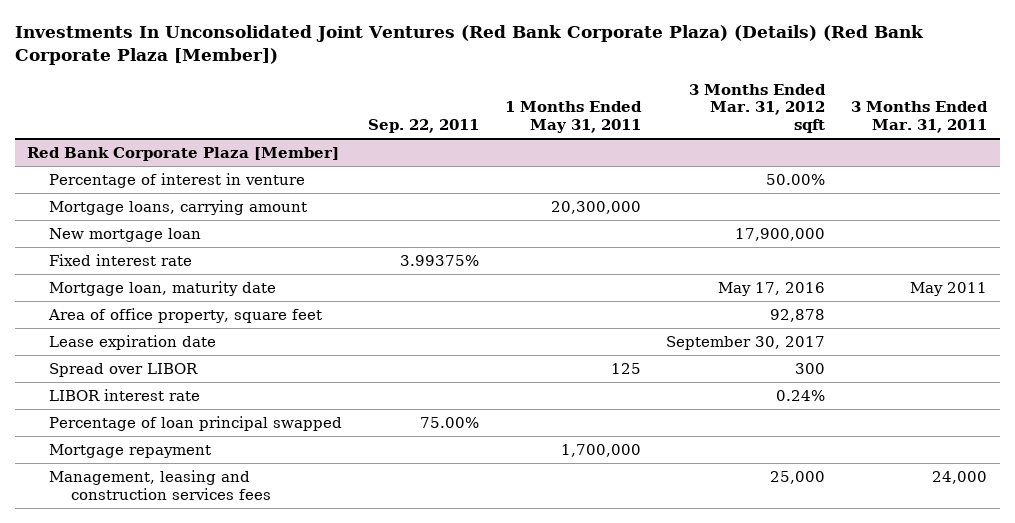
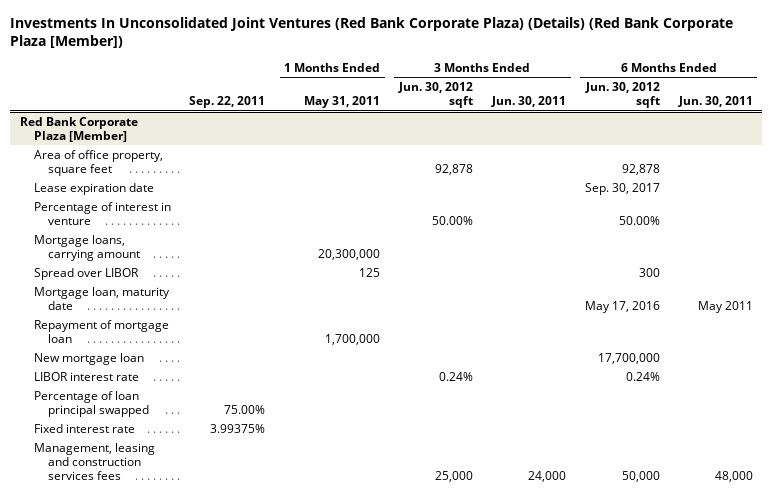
- | Sep. 22, 2011 | 1 Months Ended May 31, 2011 | 3 Months Ended Mar. 31, 2012 sqft | 3 Months Ended Mar. 31, 2011
+ | Sep. 22, 2011 | 1 Months Ended May 31, 2011 | 3 Months Ended Jun. 30, 2012 sqft | 3 Months Ended Jun. 30, 2011 | 6 Months Ended Jun. 30, 2012 sqft | 6 Months Ended Jun. 30, 2011
@ Red Bank Corporate Plaza [Member]
moved down: Percentage of interest in venture | | | 50.00% | | 50.00% |
moved down: Mortgage loans, carrying amount | | 20,300,000 | | | |
moved down: Mortgage loan, maturity date | | | | | May 17, 2016 | May 2011
+ Repayment of mortgage loan | | 1,700,000 | | | |
moved down: New mortgage loan | | | | | 17,700,000 |
- Mortgage repayment | | 1,700,000 | |
moved down: Fixed interest rate | 3.99375% | | | | |

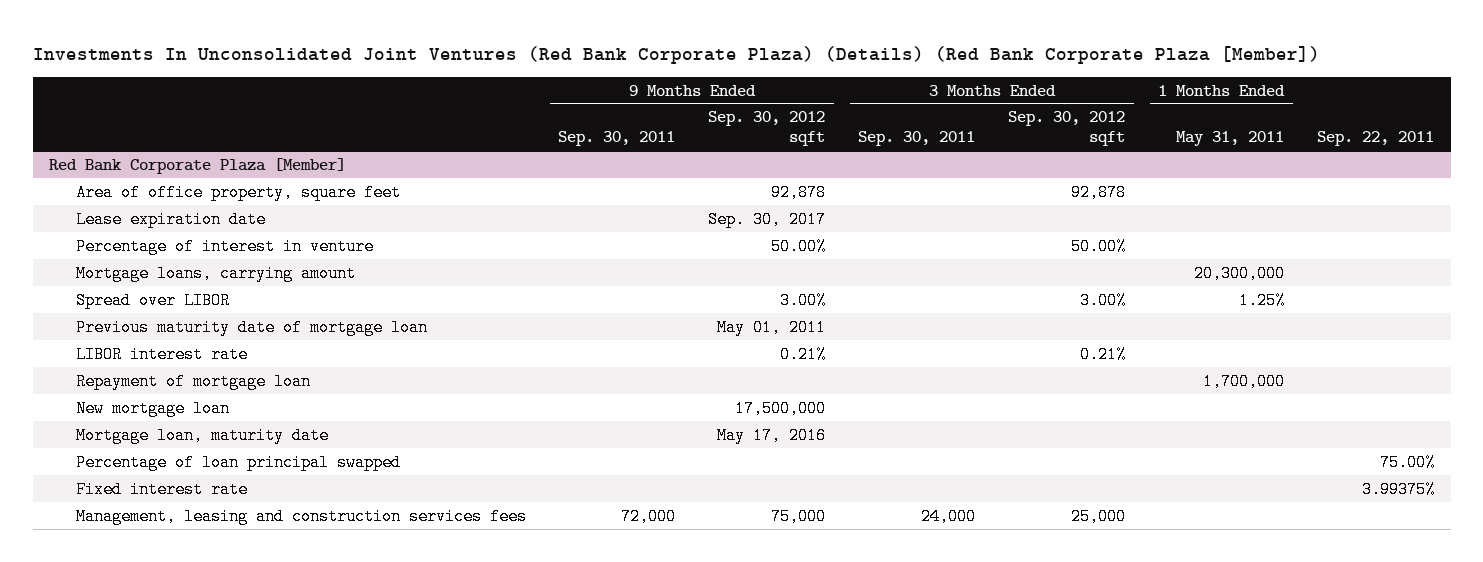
- | Sep. 22, 2011 | 1 Months Ended May 31, 2011 | 3 Months Ended Jun. 30, 2012 sqft | 3 Months Ended Jun. 30, 2011 | 6 Months Ended Jun. 30, 2012 sqft | 6 Months Ended Jun. 30, 2011
+ | 9 Months Ended Sep. 30, 2011 | 9 Months Ended Sep. 30, 2012 sqft | 3 Months Ended Sep. 30, 2011 | 3 Months Ended Sep. 30, 2012 sqft | 1 Months Ended May 31, 2011 | Sep. 22, 2011
@ Red Bank Corporate Plaza [Member]
- Spread over LIBOR | | 125 | | | 300 |
+ Spread over LIBOR | | 3.00% | | 3.00% | 1.25% |
+ Previous maturity date of mortgage loan | | May 01, 2011 | | | |
moved up: LIBOR interest rate | | 0.21% | | 0.21% | |
moved down: Mortgage loan, maturity date | | May 17, 2016 | | | |

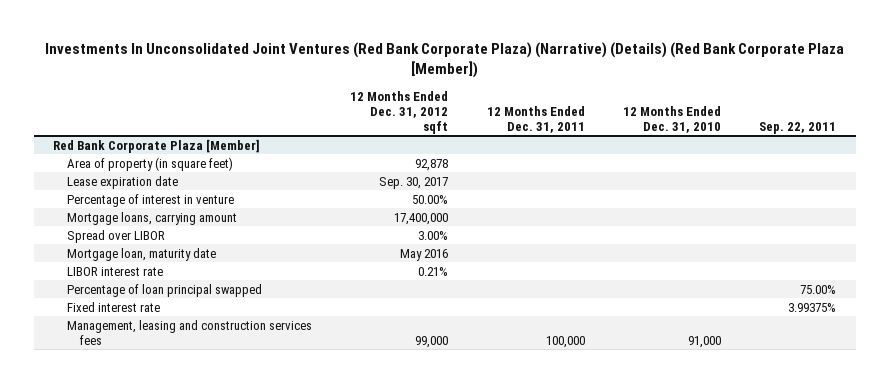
- Investments In Unconsolidated Joint Ventures (Red Bank Corporate Plaza) (Details) (Red Bank Corporate Plaza [Member])
+ Investments In Unconsolidated Joint Ventures (Red Bank Corporate Plaza) (Narrative) (Details) (Red Bank Corporate Plaza [Member])
- | 9 Months Ended Sep. 30, 2011 | 9 Months Ended Sep. 30, 2012 sqft | 3 Months Ended Sep. 30, 2011 | 3 Months Ended Sep. 30, 2012 sqft | 1 Months Ended May 31, 2011 | Sep. 22, 2011
+ | 12 Months Ended Dec. 31, 2012 sqft | 12 Months Ended Dec. 31, 2011 | 12 Months Ended Dec. 31, 2010 | Sep. 22, 2011
@ Red Bank Corporate Plaza [Member]
- Area of office property, square feet | | 92,878 | | 92,878 | |
+ Area of property (in square feet) | 92,878 | | |
- Previous maturity date of mortgage loan | | May 01, 2011 | | | |
- Repayment of mortgage loan | | | | | 1,700,000 |
- New mortgage loan | | 17,500,000 | | | |
moved down: LIBOR interest rate | 0.21% | | |

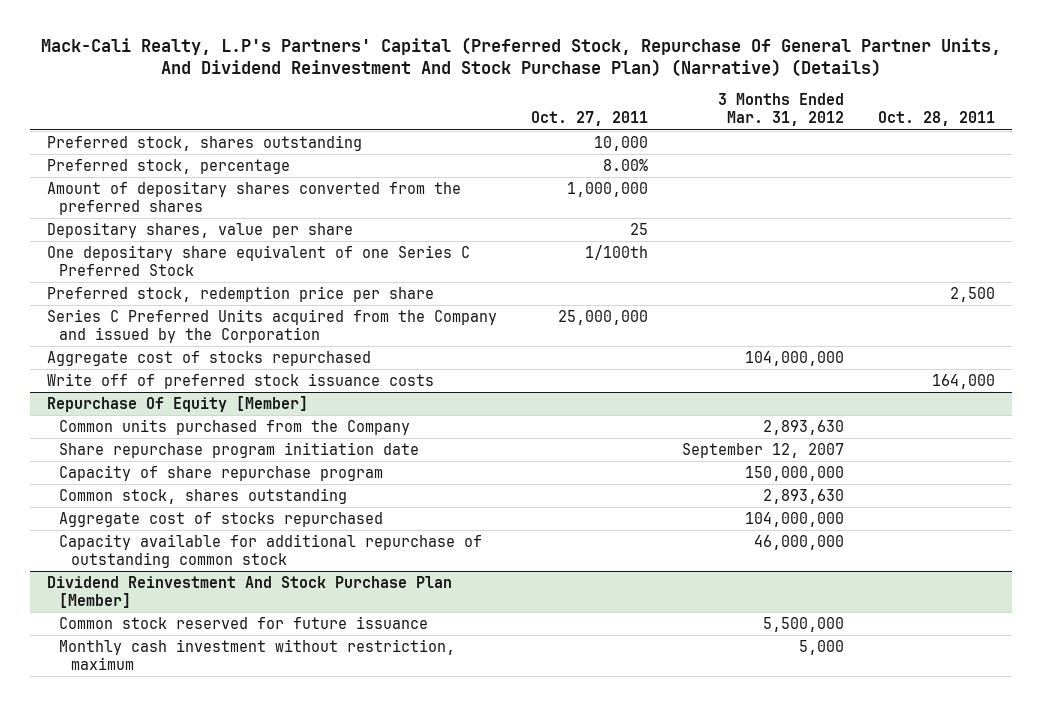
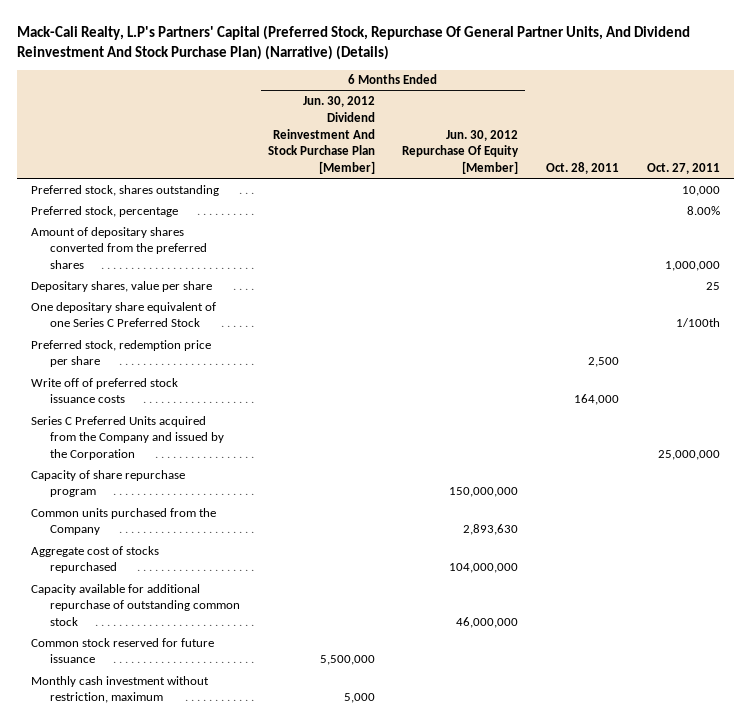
- | Oct. 27, 2011 | 3 Months Ended Mar. 31, 2012 | Oct. 28, 2011
+ | 6 Months Ended Jun. 30, 2012 Dividend Reinvestment And Stock Purchase Plan [Member] | 6 Months Ended Jun. 30, 2012 Repurchase Of Equity [Member] | Oct. 28, 2011 | Oct. 27, 2011
moved up: Write off of preferred stock issuance costs | | | 164,000 |
+ Capacity of share repurchase program | | 150,000,000 | |
+ Common units purchased from the Company | | 2,893,630 | |
- Repurchase Of Equity [Member]
- Common units purchased from the Company | | 2,893,630 |
- Share repurchase program initiation date | | September 12, 2007 |
- Capacity of share repurchase program | | 150,000,000 |
- Common stock, shares outstanding | | 2,893,630 |
- Aggregate cost of stocks repurchased | | 104,000,000 |
- Capacity available for additional repurchase of outstanding common stock | | 46,000,000 |
- Dividend Reinvestment And Stock Purchase Plan [Member]
- Common stock reserved for future issuance | | 5,500,000 |
- Monthly cash investment without restriction, maximum | | 5,000 |
+ Capacity available for additional repurchase of outstanding common stock | | 46,000,000 | |
+ Common stock reserved for future issuance | 5,500,000 | | |
+ Monthly cash investment without restriction, maximum | 5,000 | | |

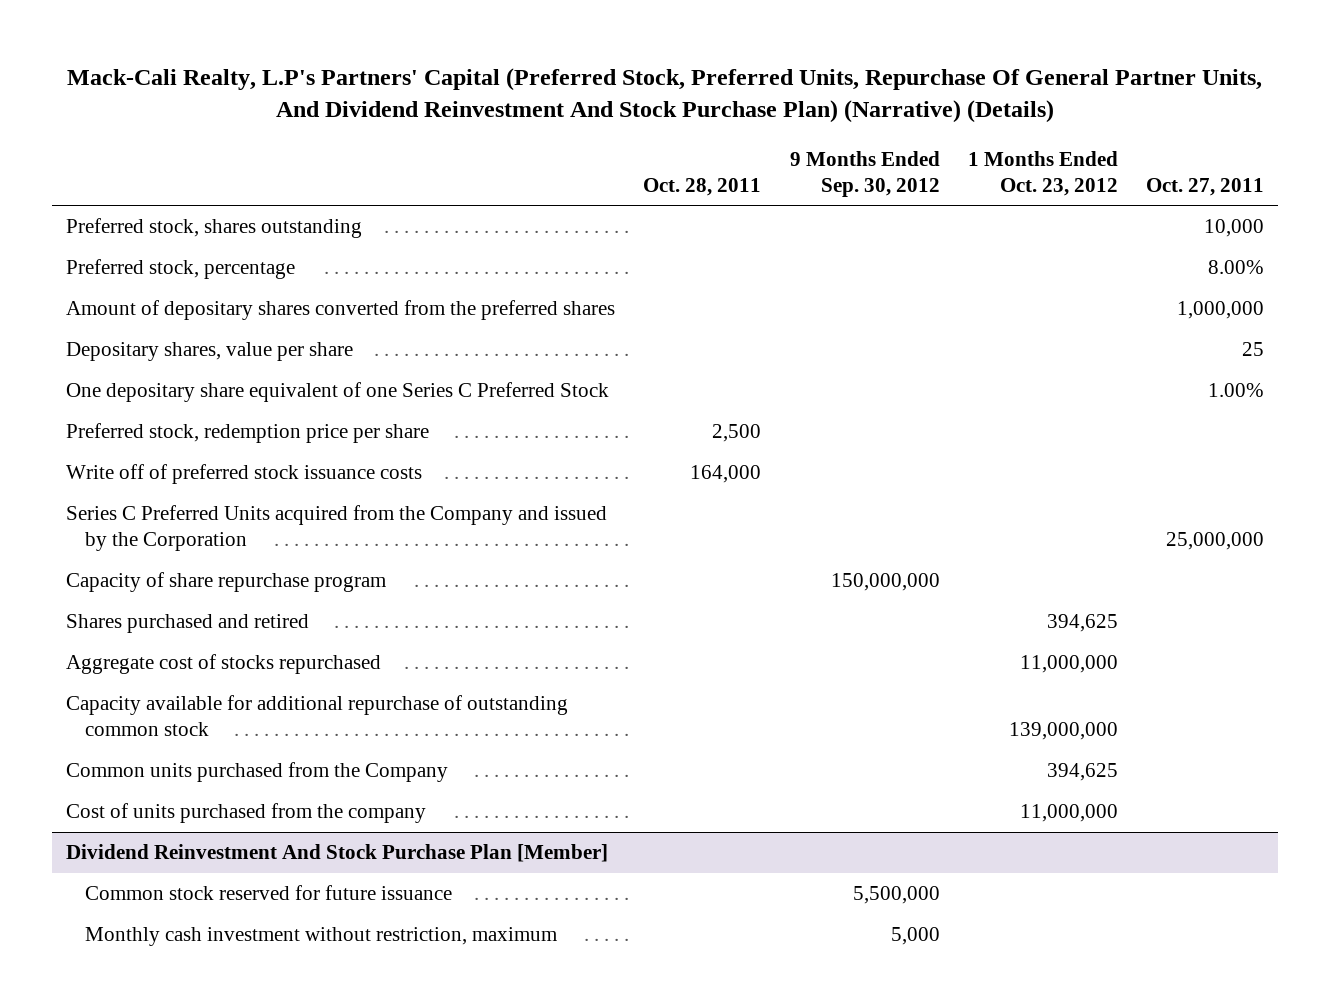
- Mack-Cali Realty, L.P's Partners' Capital (Preferred Stock, Repurchase Of General Partner Units, And Dividend Reinvestment And Stock Purchase Plan) (Narrative) (Details)
+ Mack-Cali Realty, L.P's Partners' Capital (Preferred Stock, Preferred Units, Repurchase Of General Partner Units, And Dividend Reinvestment And Stock Purchase Plan) (Narrative) (Details)
- | 6 Months Ended Jun. 30, 2012 Dividend Reinvestment And Stock Purchase Plan [Member] | 6 Months Ended Jun. 30, 2012 Repurchase Of Equity [Member] | Oct. 28, 2011 | Oct. 27, 2011
+ | Oct. 28, 2011 | 9 Months Ended Sep. 30, 2012 | 1 Months Ended Oct. 23, 2012 | Oct. 27, 2011
- One depositary share equivalent of one Series C Preferred Stock | | | | 1/100th
+ One depositary share equivalent of one Series C Preferred Stock | | | | 1.00%
+ Shares purchased and retired | | | 394,625 |
- Common stock reserved for future issuance | 5,500,000 | | |
- Monthly cash investment without restriction, maximum | 5,000 | | |
moved down: Common units purchased from the Company | | | 394,625 |
+ Cost of units purchased from the company | | | 11,000,000 |
+ Dividend Reinvestment And Stock Purchase Plan [Member]
+ Common stock reserved for future issuance | | 5,500,000 | |
+ Monthly cash investment without restriction, maximum | | 5,000 | |

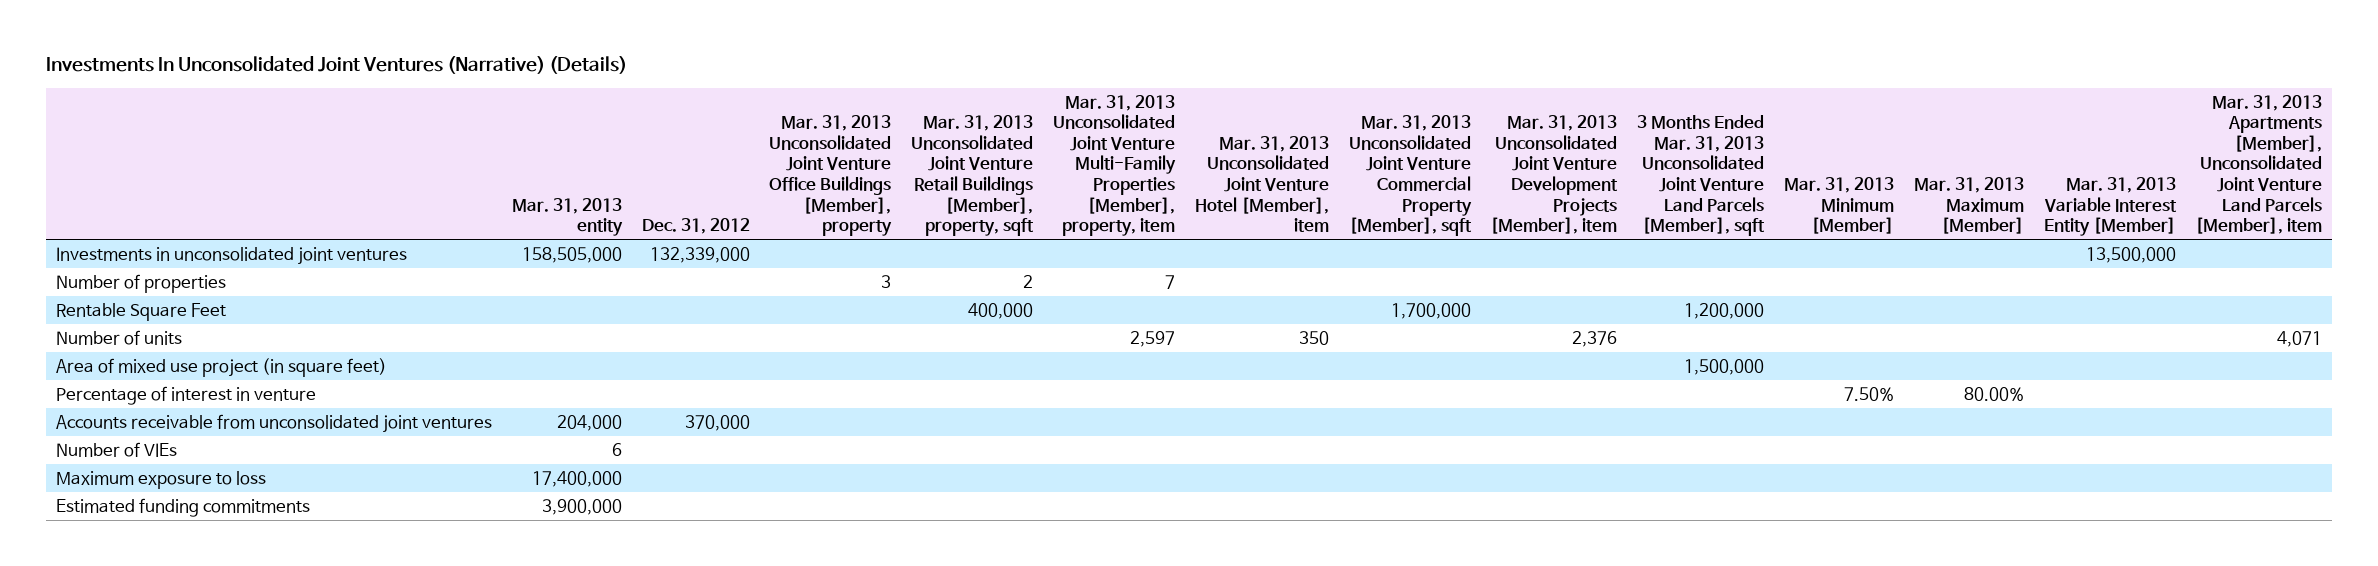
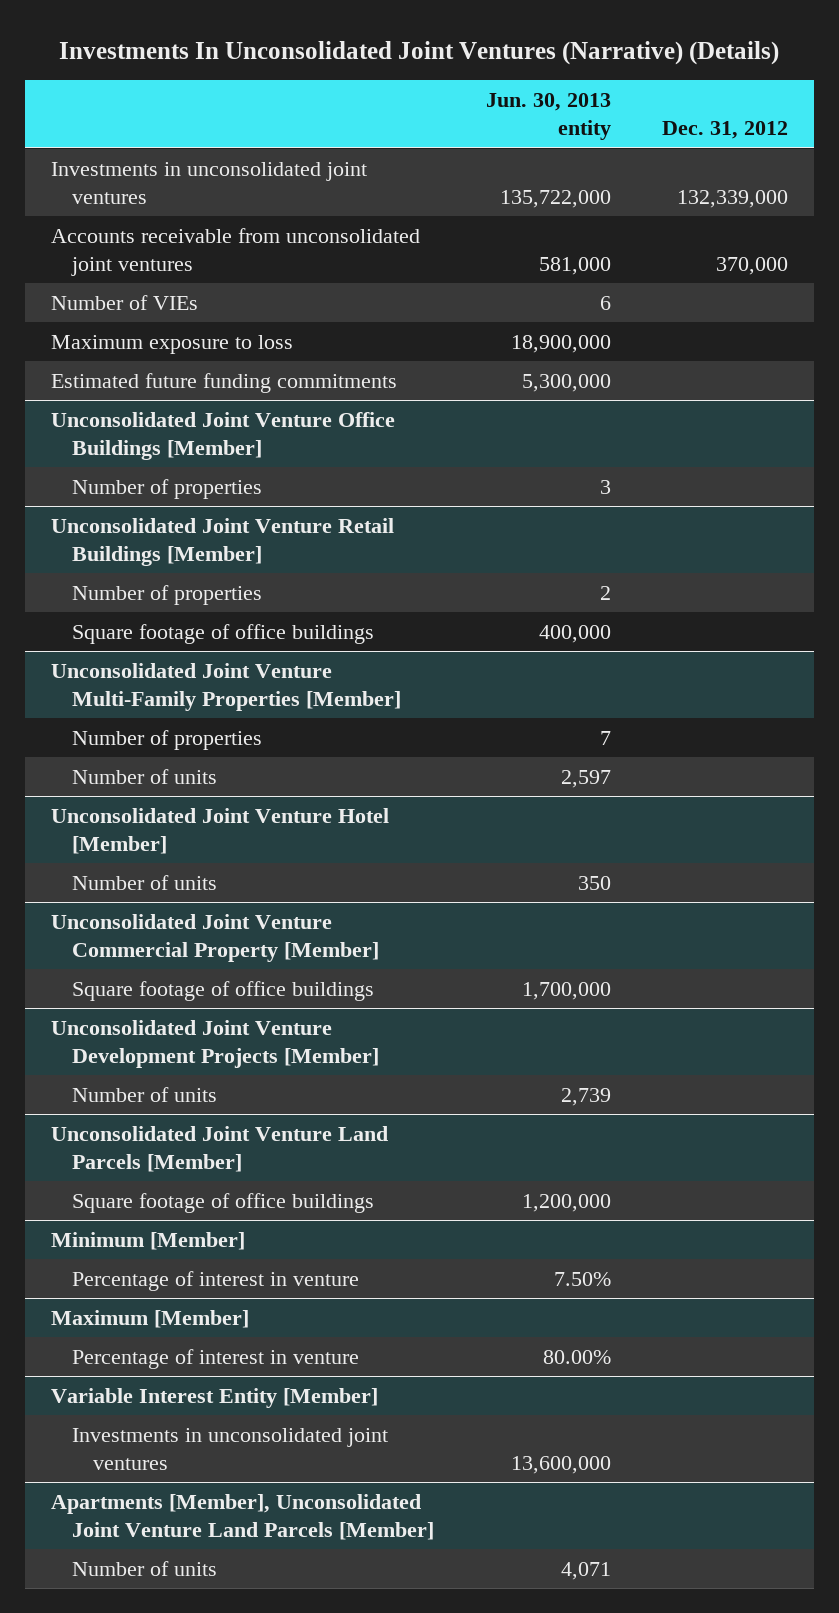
- | Mar. 31, 2013 entity | Dec. 31, 2012 | Mar. 31, 2013 Unconsolidated Joint Venture Office Buildings [Member], property | Mar. 31, 2013 Unconsolidated Joint Venture Retail Buildings [Member], property, sqft | Mar. 31, 2013 Unconsolidated Joint Venture Multi-Family Properties [Member], property, item | Mar. 31, 2013 Unconsolidated Joint Venture Hotel [Member], item | Mar. 31, 2013 Unconsolidated Joint Venture Commercial Property [Member], sqft | Mar. 31, 2013 Unconsolidated Joint Venture Development Projects [Member], item | 3 Months Ended Mar. 31, 2013 Unconsolidated Joint Venture Land Parcels [Member], sqft | Mar. 31, 2013 Minimum [Member] | Mar. 31, 2013 Maximum [Member] | Mar. 31, 2013 Variable Interest Entity [Member] | Mar. 31, 2013 Apartments [Member], Unconsolidated Joint Venture Land Parcels [Member], item
+ | Jun. 30, 2013 entity | Dec. 31, 2012
- Number of properties | | | 3 | 2 | 7 | | | | | | | |
- Rentable Square Feet | | | | 400,000 | | | 1,700,000 | | 1,200,000 | | | |
- Number of units | | | | | 2,597 | 350 | | 2,376 | | | | | 4,071
- Area of mixed use project (in square feet) | | | | | | | | | 1,500,000 | | | |
- Percentage of interest in venture | | | | | | | | | | 7.50% | 80.00% | |
- Estimated funding commitments | 3,900,000 | | | | | | | | | | | |
+ Estimated future funding commitments | 5,300,000 |
+ Unconsolidated Joint Venture Office Buildings [Member]
+ Number of properties | 3 |
+ Unconsolidated Joint Venture Retail Buildings [Member]
+ Number of properties | 2 |
+ Square footage of office buildings | 400,000 |
+ Unconsolidated Joint Venture Multi-Family Properties [Member]
+ Number of properties | 7 |
+ Number of units | 2,597 |
+ Unconsolidated Joint Venture Hotel [Member]
+ Number of units | 350 |
+ Unconsolidated Joint Venture Commercial Property [Member]
+ Square footage of office buildings | 1,700,000 |
+ Unconsolidated Joint Venture Development Projects [Member]
+ Number of units | 2,739 |
+ Unconsolidated Joint Venture Land Parcels [Member]
+ Square footage of office buildings | 1,200,000 |
+ Minimum [Member]
+ Percentage of interest in venture | 7.50% |
+ Maximum [Member]
+ Percentage of interest in venture | 80.00% |
+ Variable Interest Entity [Member]
+ Investments in unconsolidated joint ventures | 13,600,000 |
+ Apartments [Member], Unconsolidated Joint Venture Land Parcels [Member]
+ Number of units | 4,071 |

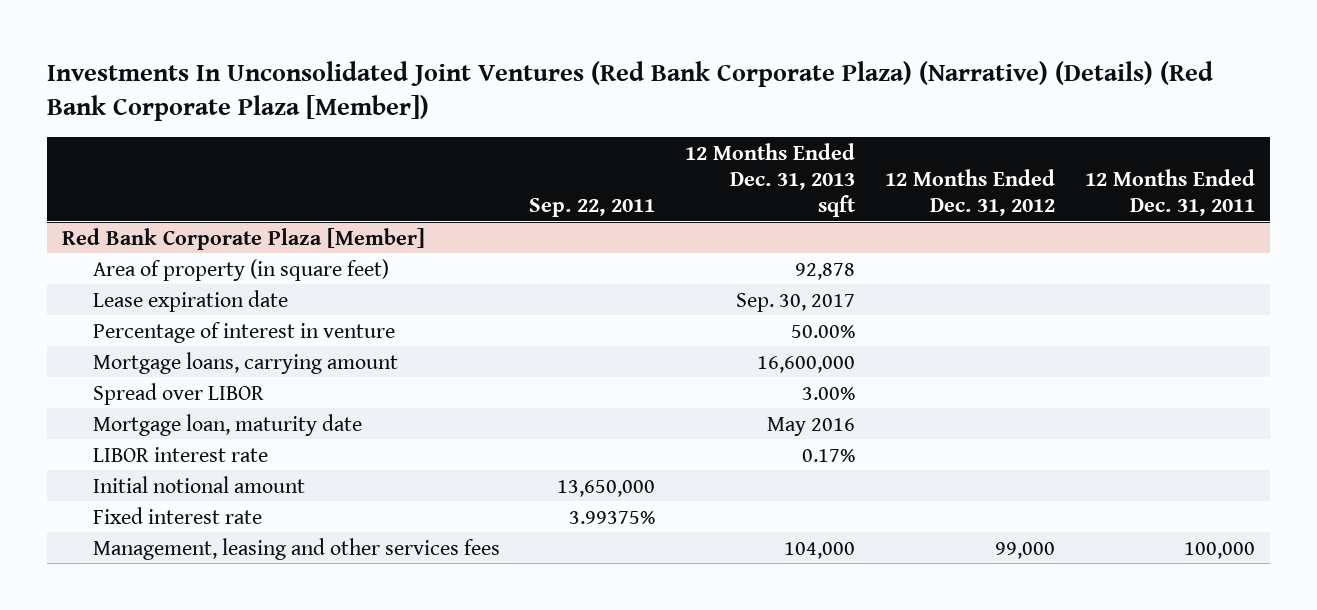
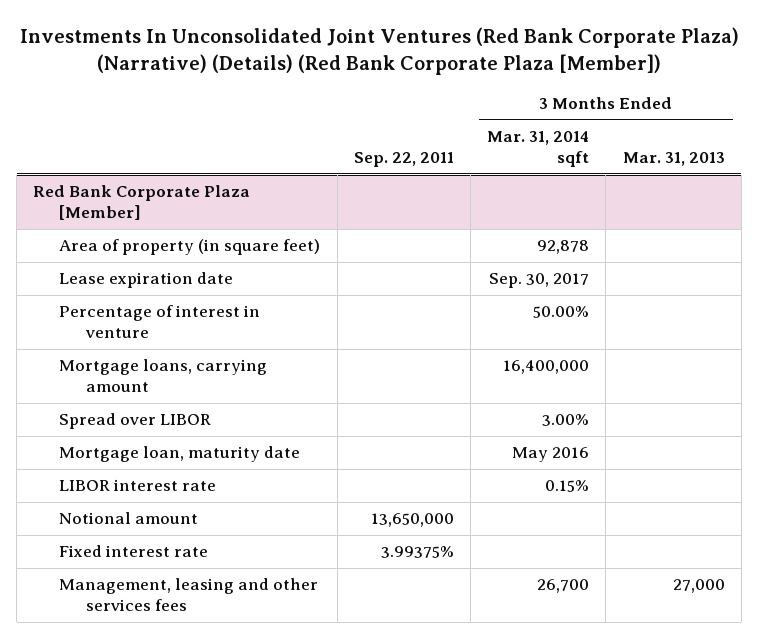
- | Sep. 22, 2011 | 12 Months Ended Dec. 31, 2013 sqft | 12 Months Ended Dec. 31, 2012 | 12 Months Ended Dec. 31, 2011
+ | Sep. 22, 2011 | 3 Months Ended Mar. 31, 2014 sqft | 3 Months Ended Mar. 31, 2013
@ Red Bank Corporate Plaza [Member]
- Initial notional amount | 13,650,000 | | |
+ Notional amount | 13,650,000 | |

